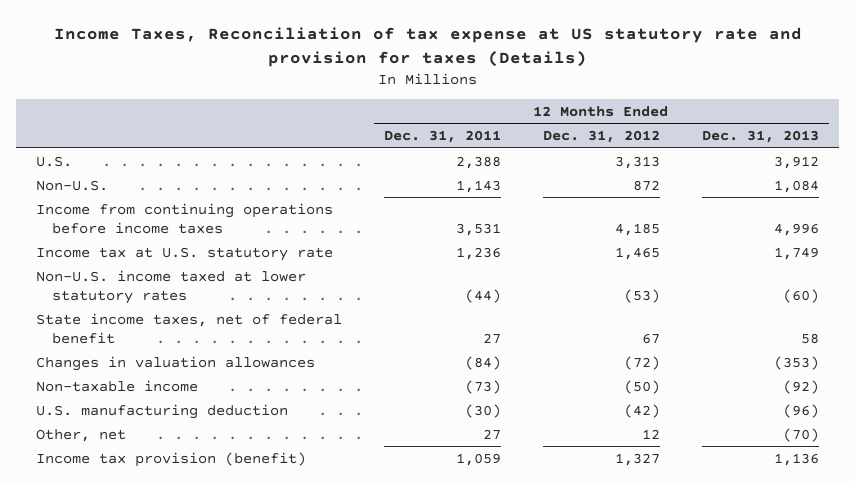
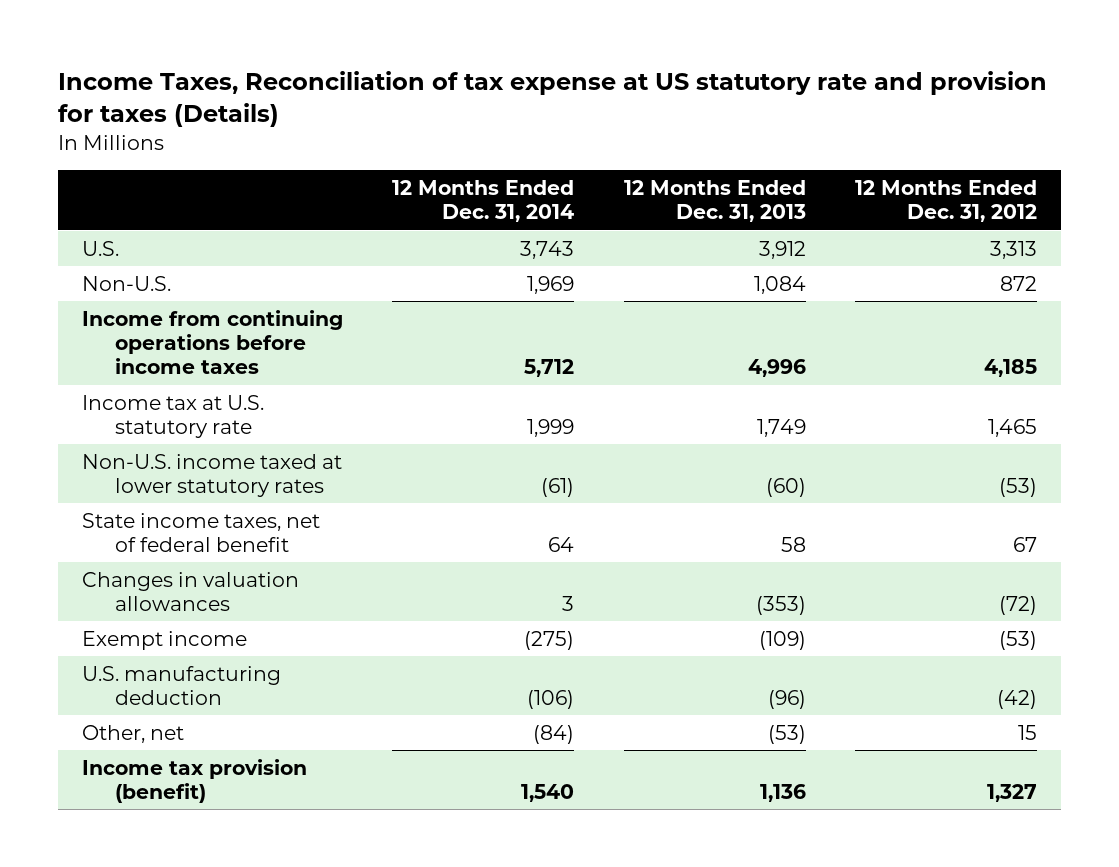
- | 12 Months Ended Dec. 31, 2011 | 12 Months Ended Dec. 31, 2012 | 12 Months Ended Dec. 31, 2013
+ | 12 Months Ended Dec. 31, 2014 | 12 Months Ended Dec. 31, 2013 | 12 Months Ended Dec. 31, 2012
- Non-taxable income | (73) | (50) | (92)
+ Exempt income | (275) | (109) | (53)
- Other, net | 27 | 12 | (70)
+ Other, net | (84) | (53) | 15

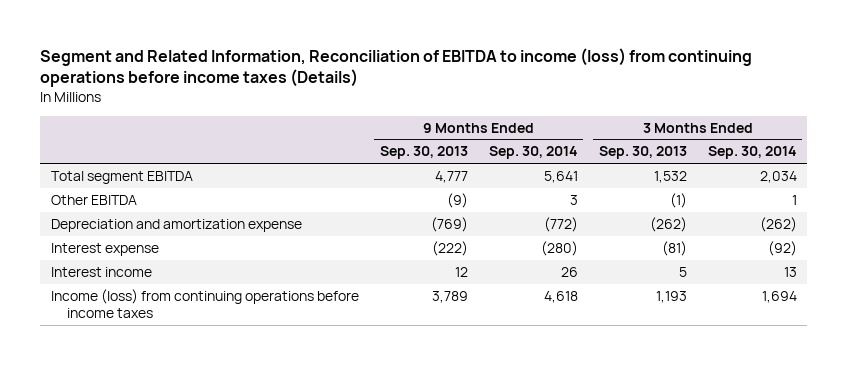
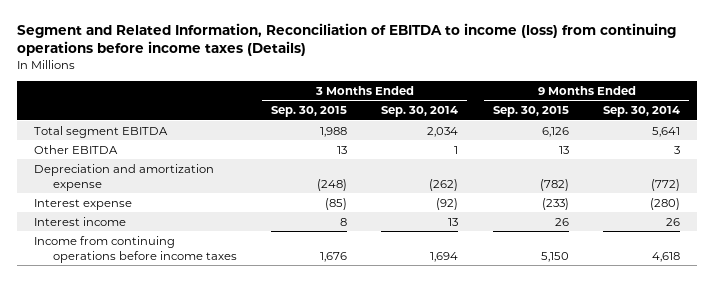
- | 9 Months Ended Sep. 30, 2013 | 9 Months Ended Sep. 30, 2014 | 3 Months Ended Sep. 30, 2013 | 3 Months Ended Sep. 30, 2014
+ | 3 Months Ended Sep. 30, 2015 | 3 Months Ended Sep. 30, 2014 | 9 Months Ended Sep. 30, 2015 | 9 Months Ended Sep. 30, 2014
- Income (loss) from continuing operations before income taxes | 3,789 | 4,618 | 1,193 | 1,694
+ Income from continuing operations before income taxes | 1,676 | 1,694 | 5,150 | 4,618

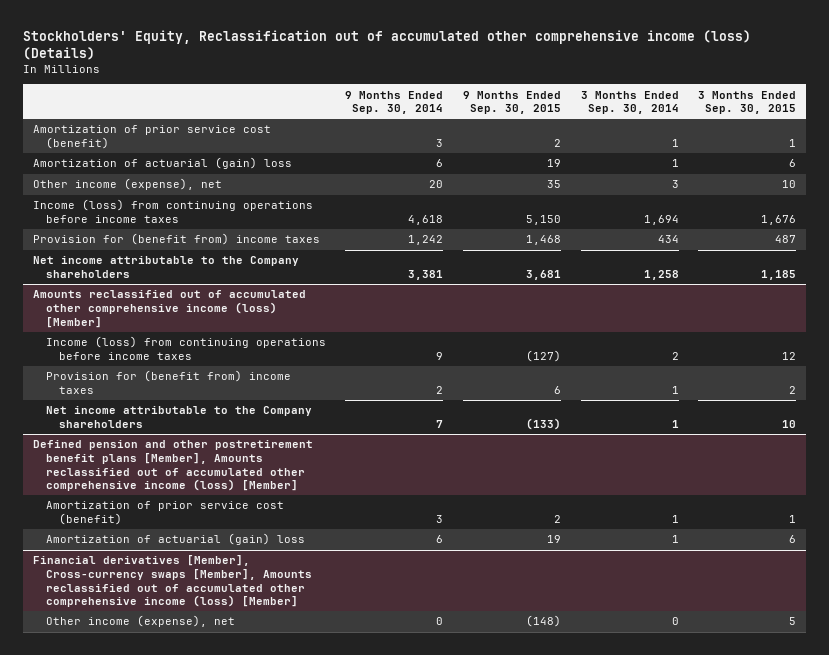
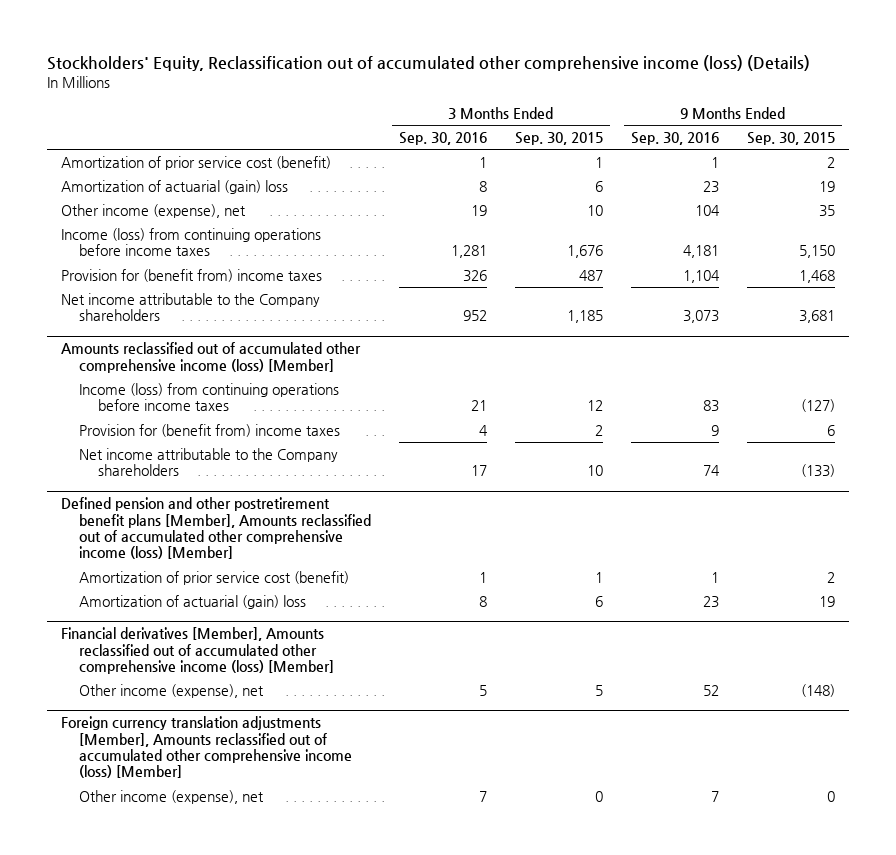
- | 9 Months Ended Sep. 30, 2014 | 9 Months Ended Sep. 30, 2015 | 3 Months Ended Sep. 30, 2014 | 3 Months Ended Sep. 30, 2015
+ | 3 Months Ended Sep. 30, 2016 | 3 Months Ended Sep. 30, 2015 | 9 Months Ended Sep. 30, 2016 | 9 Months Ended Sep. 30, 2015
- Financial derivatives [Member], Cross-currency swaps [Member], Amounts reclassified out of accumulated other comprehensive income (loss) [Member]
+ Financial derivatives [Member], Amounts reclassified out of accumulated other comprehensive income (loss) [Member]
+ Foreign currency translation adjustments [Member], Amounts reclassified out of accumulated other comprehensive income (loss) [Member]
+ Other income (expense), net | 7 | 0 | 7 | 0

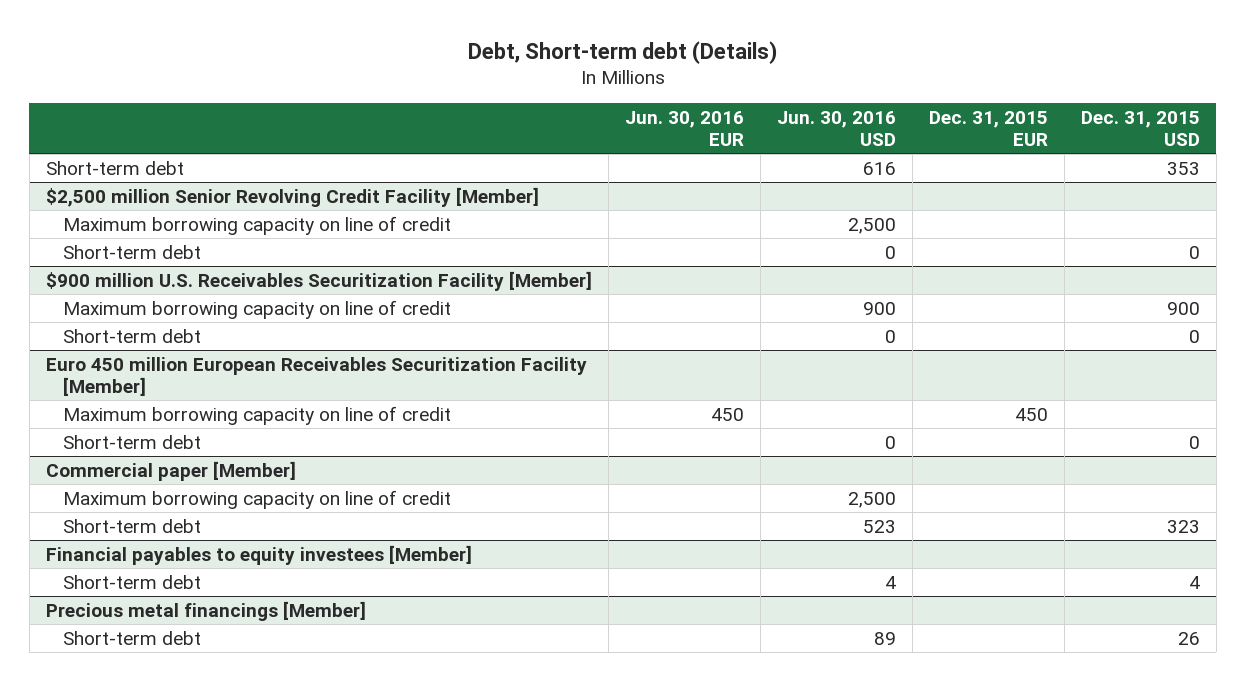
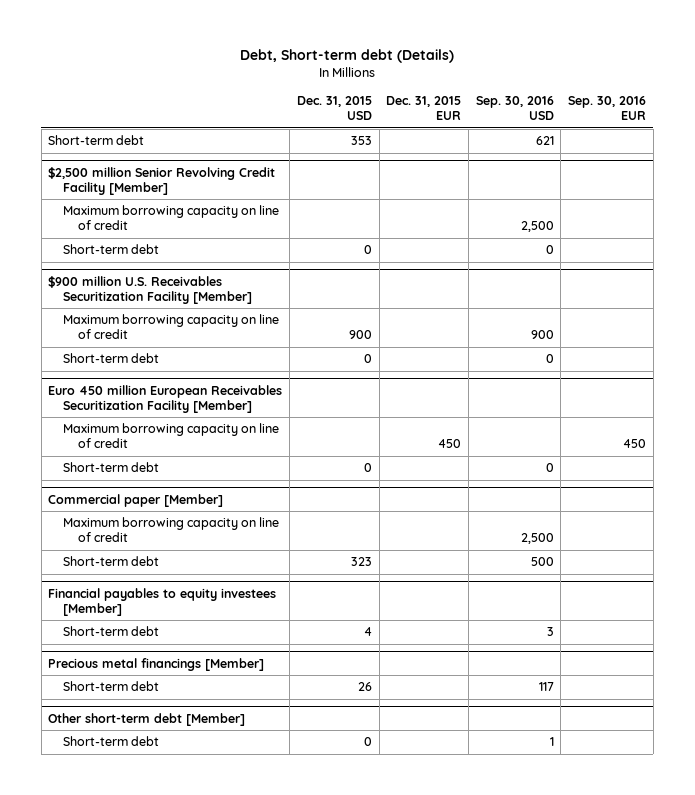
- | Jun. 30, 2016 EUR | Jun. 30, 2016 USD | Dec. 31, 2015 EUR | Dec. 31, 2015 USD
+ | Dec. 31, 2015 USD | Dec. 31, 2015 EUR | Sep. 30, 2016 USD | Sep. 30, 2016 EUR
+ Other short-term debt [Member]
+ Short-term debt | 0 | | 1 |

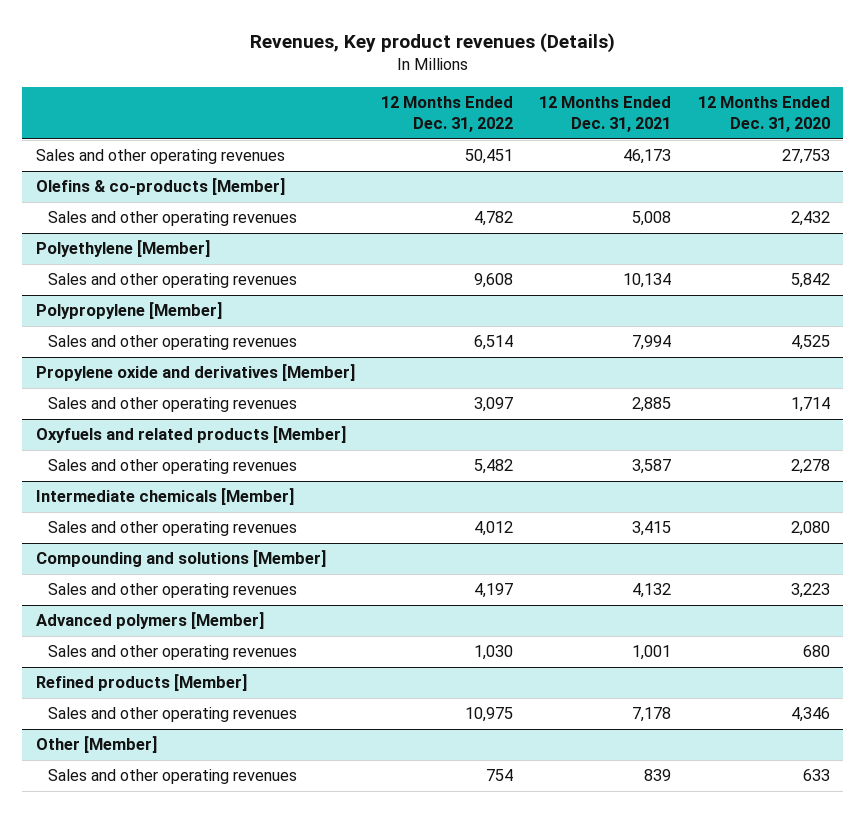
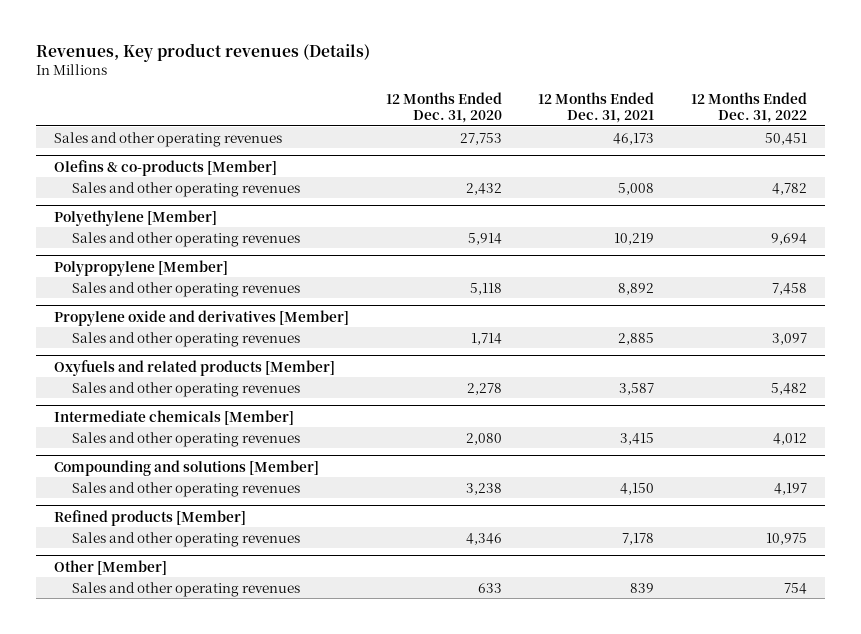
- | 12 Months Ended Dec. 31, 2022 | 12 Months Ended Dec. 31, 2021 | 12 Months Ended Dec. 31, 2020
+ | 12 Months Ended Dec. 31, 2020 | 12 Months Ended Dec. 31, 2021 | 12 Months Ended Dec. 31, 2022
@ Polyethylene [Member]
- Sales and other operating revenues | 9,608 | 10,134 | 5,842
+ Sales and other operating revenues | 5,914 | 10,219 | 9,694
@ Polypropylene [Member]
- Sales and other operating revenues | 6,514 | 7,994 | 4,525
+ Sales and other operating revenues | 5,118 | 8,892 | 7,458
@ Compounding and solutions [Member]
- Sales and other operating revenues | 4,197 | 4,132 | 3,223
- Advanced polymers [Member]
- Sales and other operating revenues | 1,030 | 1,001 | 680
@ Compounding and solutions [Member]
+ Sales and other operating revenues | 3,238 | 4,150 | 4,197

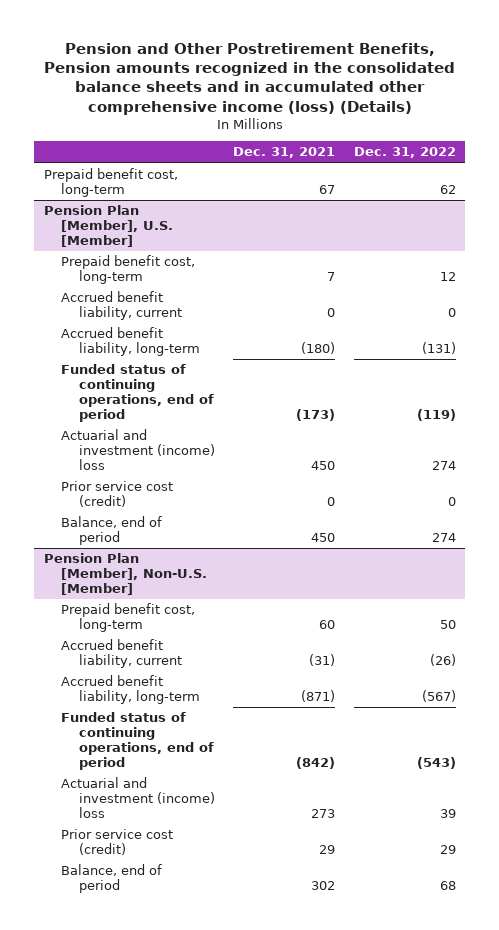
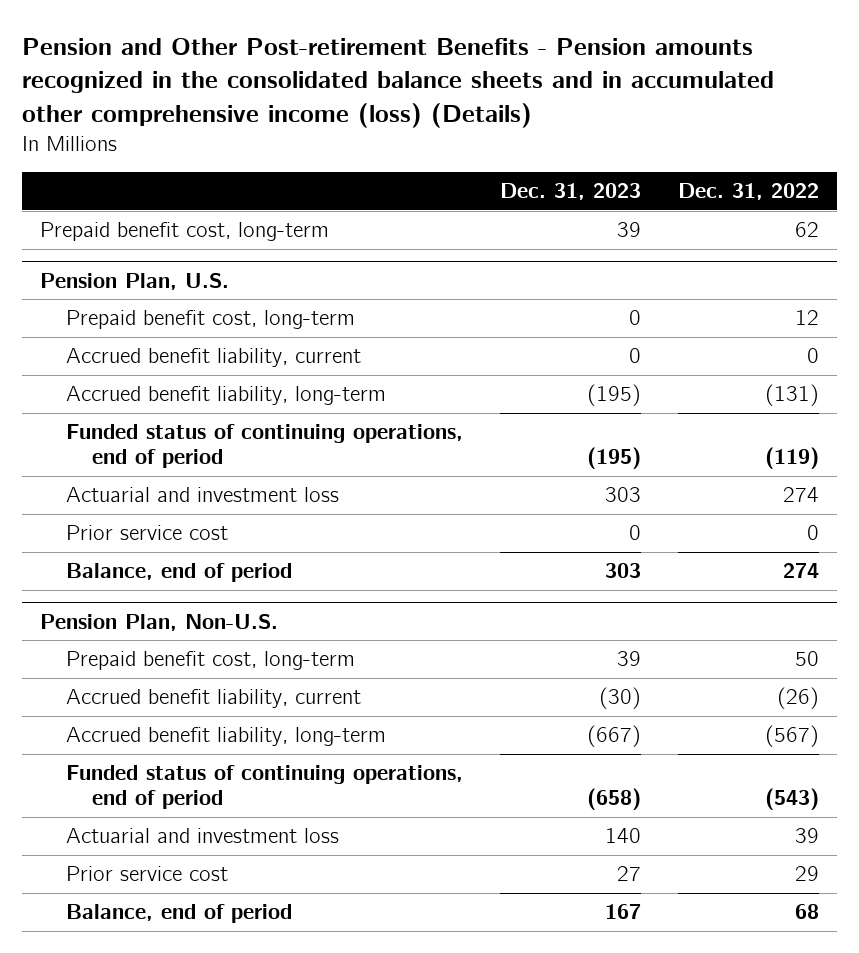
- Pension and Other Postretirement Benefits, Pension amounts recognized in the consolidated balance sheets and in accumulated other comprehensive income (loss) (Details)
+ Pension and Other Post-retirement Benefits - Pension amounts recognized in the consolidated balance sheets and in accumulated other comprehensive income (loss) (Details)
- | Dec. 31, 2021 | Dec. 31, 2022
+ | Dec. 31, 2023 | Dec. 31, 2022
- Pension Plan [Member], U.S. [Member]
+ Pension Plan, U.S.
- Actuarial and investment (income) loss | 450 | 274
- Prior service cost (credit) | 0 | 0
+ Actuarial and investment loss | 303 | 274
+ Prior service cost | 0 | 0
- Pension Plan [Member], Non-U.S. [Member]
+ Pension Plan, Non-U.S.
- Actuarial and investment (income) loss | 273 | 39
- Prior service cost (credit) | 29 | 29
+ Actuarial and investment loss | 140 | 39
+ Prior service cost | 27 | 29

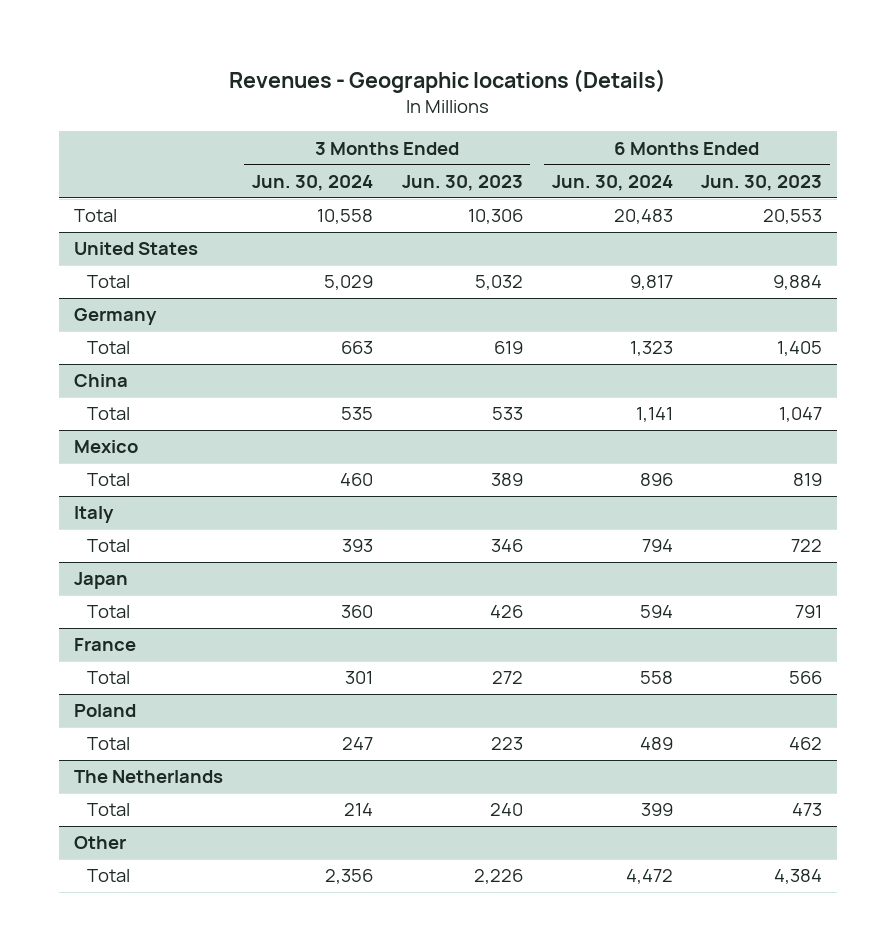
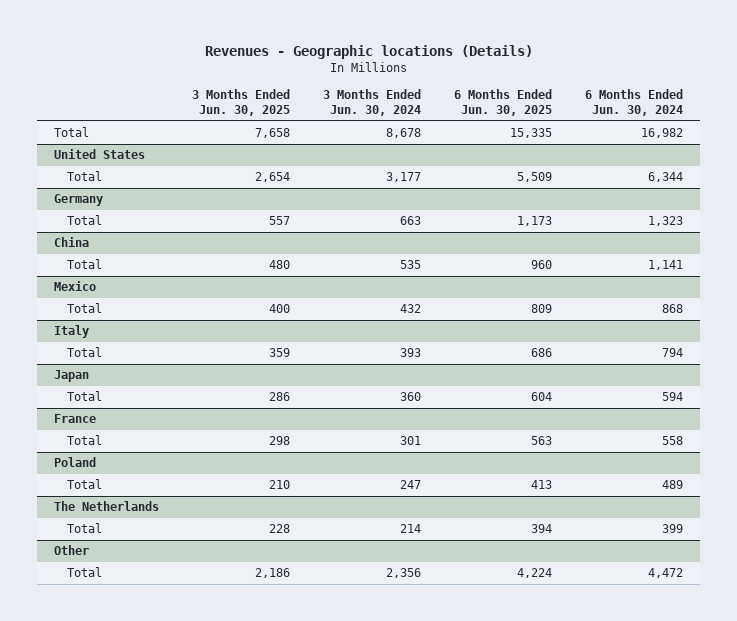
- | 3 Months Ended Jun. 30, 2024 | 3 Months Ended Jun. 30, 2023 | 6 Months Ended Jun. 30, 2024 | 6 Months Ended Jun. 30, 2023
+ | 3 Months Ended Jun. 30, 2025 | 3 Months Ended Jun. 30, 2024 | 6 Months Ended Jun. 30, 2025 | 6 Months Ended Jun. 30, 2024
- Total | 10,558 | 10,306 | 20,483 | 20,553
+ Total | 7,658 | 8,678 | 15,335 | 16,982
@ United States
- Total | 5,029 | 5,032 | 9,817 | 9,884
+ Total | 2,654 | 3,177 | 5,509 | 6,344
@ Mexico
- Total | 460 | 389 | 896 | 819
+ Total | 400 | 432 | 809 | 868

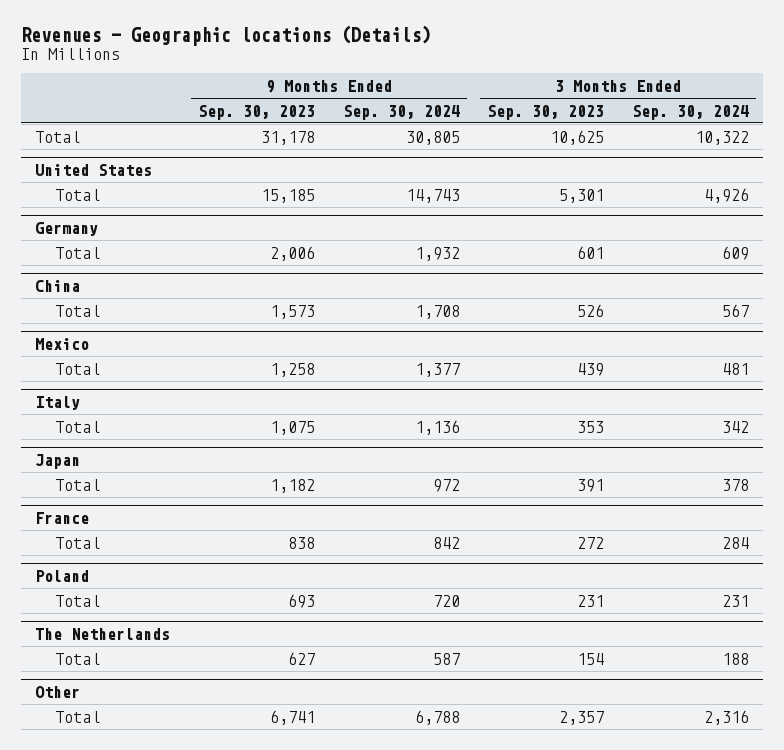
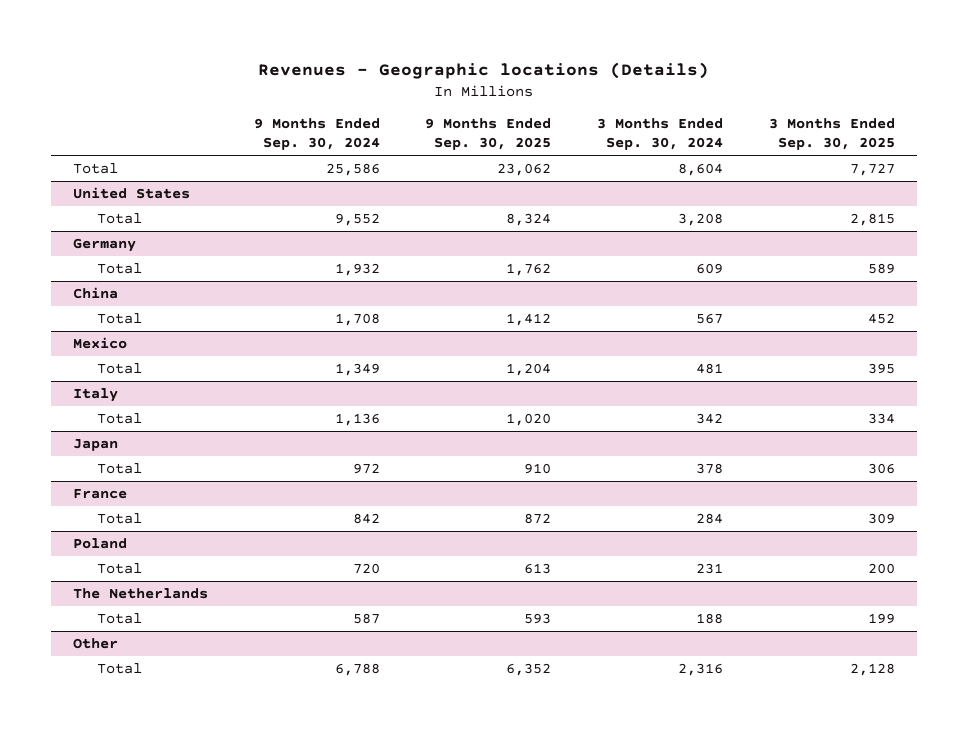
- | 9 Months Ended Sep. 30, 2023 | 9 Months Ended Sep. 30, 2024 | 3 Months Ended Sep. 30, 2023 | 3 Months Ended Sep. 30, 2024
+ | 9 Months Ended Sep. 30, 2024 | 9 Months Ended Sep. 30, 2025 | 3 Months Ended Sep. 30, 2024 | 3 Months Ended Sep. 30, 2025
- Total | 31,178 | 30,805 | 10,625 | 10,322
+ Total | 25,586 | 23,062 | 8,604 | 7,727
@ United States
- Total | 15,185 | 14,743 | 5,301 | 4,926
+ Total | 9,552 | 8,324 | 3,208 | 2,815
@ Mexico
- Total | 1,258 | 1,377 | 439 | 481
+ Total | 1,349 | 1,204 | 481 | 395

